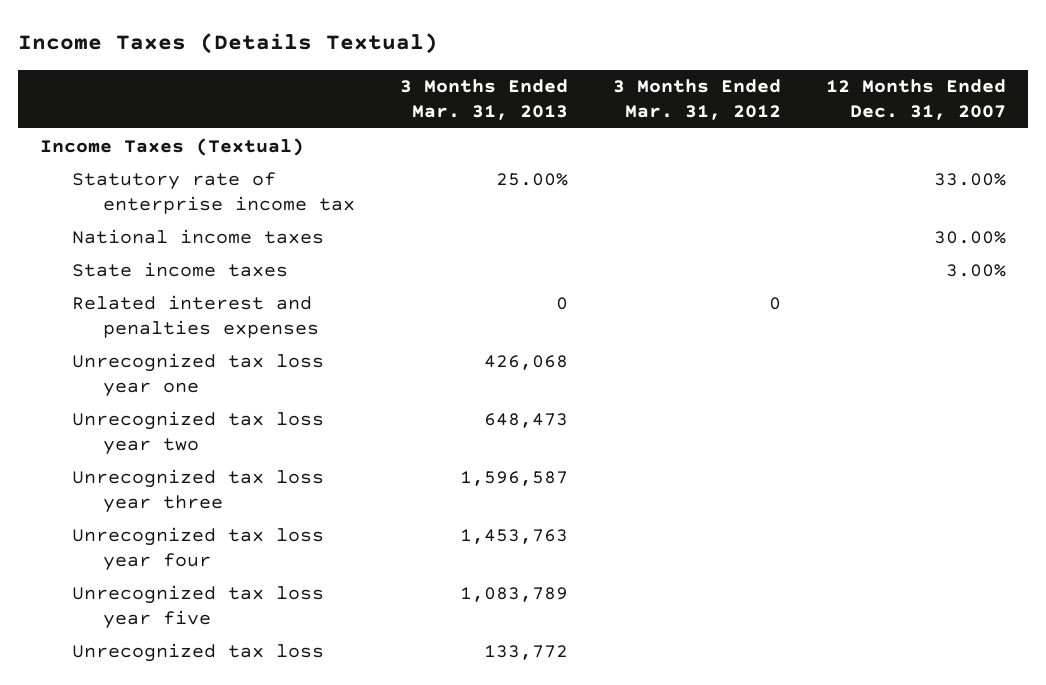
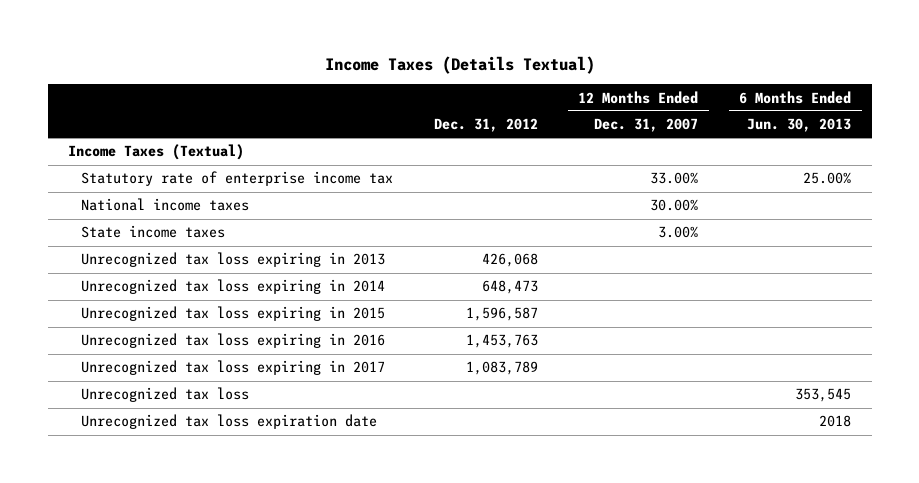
- | 3 Months Ended Mar. 31, 2013 | 3 Months Ended Mar. 31, 2012 | 12 Months Ended Dec. 31, 2007
+ | Dec. 31, 2012 | 12 Months Ended Dec. 31, 2007 | 6 Months Ended Jun. 30, 2013
- Related interest and penalties expenses | 0 | 0 |
- Unrecognized tax loss year one | 426,068 | |
- Unrecognized tax loss year two | 648,473 | |
- Unrecognized tax loss year three | 1,596,587 | |
- Unrecognized tax loss year four | 1,453,763 | |
- Unrecognized tax loss year five | 1,083,789 | |
+ Unrecognized tax loss expiring in 2013 | 426,068 | |
+ Unrecognized tax loss expiring in 2014 | 648,473 | |
+ Unrecognized tax loss expiring in 2015 | 1,596,587 | |
+ Unrecognized tax loss expiring in 2016 | 1,453,763 | |
+ Unrecognized tax loss expiring in 2017 | 1,083,789 | |
+ Unrecognized tax loss expiration date | | | 2018

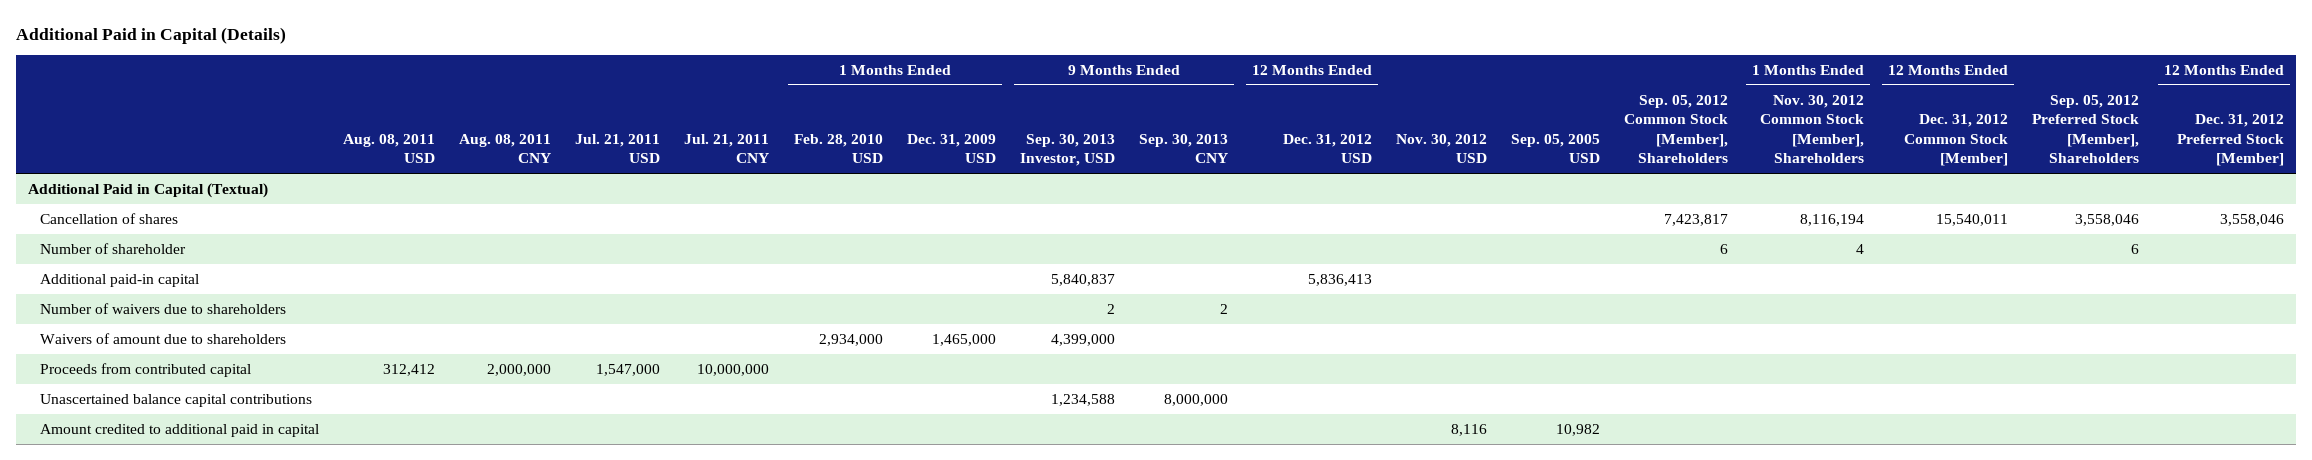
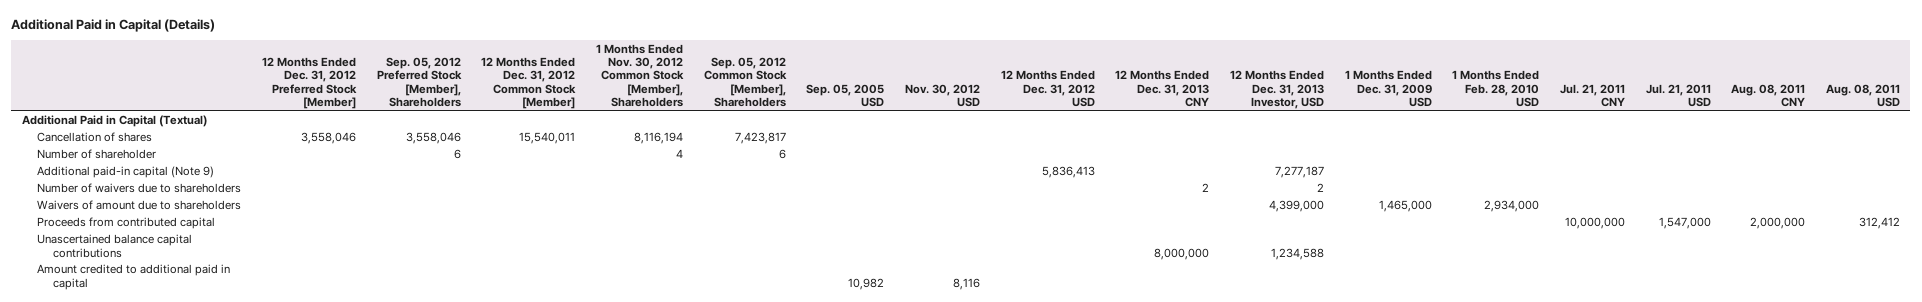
- | Aug. 08, 2011 USD | Aug. 08, 2011 CNY | Jul. 21, 2011 USD | Jul. 21, 2011 CNY | 1 Months Ended Feb. 28, 2010 USD | 1 Months Ended Dec. 31, 2009 USD | 9 Months Ended Sep. 30, 2013 Investor, USD | 9 Months Ended Sep. 30, 2013 CNY | 12 Months Ended Dec. 31, 2012 USD | Nov. 30, 2012 USD | Sep. 05, 2005 USD | Sep. 05, 2012 Common Stock [Member], Shareholders | 1 Months Ended Nov. 30, 2012 Common Stock [Member], Shareholders | 12 Months Ended Dec. 31, 2012 Common Stock [Member] | Sep. 05, 2012 Preferred Stock [Member], Shareholders | 12 Months Ended Dec. 31, 2012 Preferred Stock [Member]
+ | 12 Months Ended Dec. 31, 2012 Preferred Stock [Member] | Sep. 05, 2012 Preferred Stock [Member], Shareholders | 12 Months Ended Dec. 31, 2012 Common Stock [Member] | 1 Months Ended Nov. 30, 2012 Common Stock [Member], Shareholders | Sep. 05, 2012 Common Stock [Member], Shareholders | Sep. 05, 2005 USD | Nov. 30, 2012 USD | 12 Months Ended Dec. 31, 2012 USD | 12 Months Ended Dec. 31, 2013 CNY | 12 Months Ended Dec. 31, 2013 Investor, USD | 1 Months Ended Dec. 31, 2009 USD | 1 Months Ended Feb. 28, 2010 USD | Jul. 21, 2011 CNY | Jul. 21, 2011 USD | Aug. 08, 2011 CNY | Aug. 08, 2011 USD
- Additional paid-in capital | | | | | | | 5,840,837 | | 5,836,413 | | | | | | |
+ Additional paid-in capital (Note 9) | | | | | | | | 5,836,413 | | 7,277,187 | | | | | |

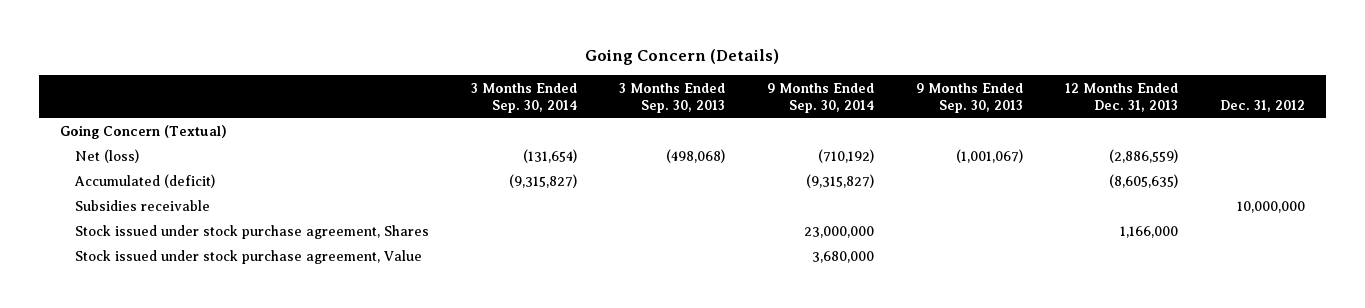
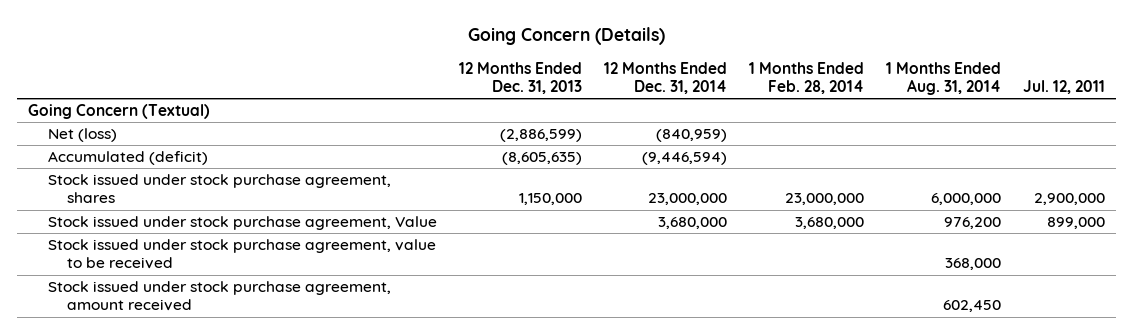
- | 3 Months Ended Sep. 30, 2014 | 3 Months Ended Sep. 30, 2013 | 9 Months Ended Sep. 30, 2014 | 9 Months Ended Sep. 30, 2013 | 12 Months Ended Dec. 31, 2013 | Dec. 31, 2012
+ | 12 Months Ended Dec. 31, 2013 | 12 Months Ended Dec. 31, 2014 | 1 Months Ended Feb. 28, 2014 | 1 Months Ended Aug. 31, 2014 | Jul. 12, 2011
- Net (loss) | (131,654) | (498,068) | (710,192) | (1,001,067) | (2,886,559) |
+ Net (loss) | (2,886,599) | (840,959) | | |
- Subsidies receivable | | | | | | 10,000,000
- Stock issued under stock purchase agreement, Shares | | | 23,000,000 | | 1,166,000 |
+ Stock issued under stock purchase agreement, shares | 1,150,000 | 23,000,000 | 23,000,000 | 6,000,000 | 2,900,000
+ Stock issued under stock purchase agreement, value to be received | | | | 368,000 |
+ Stock issued under stock purchase agreement, amount received | | | | 602,450 |

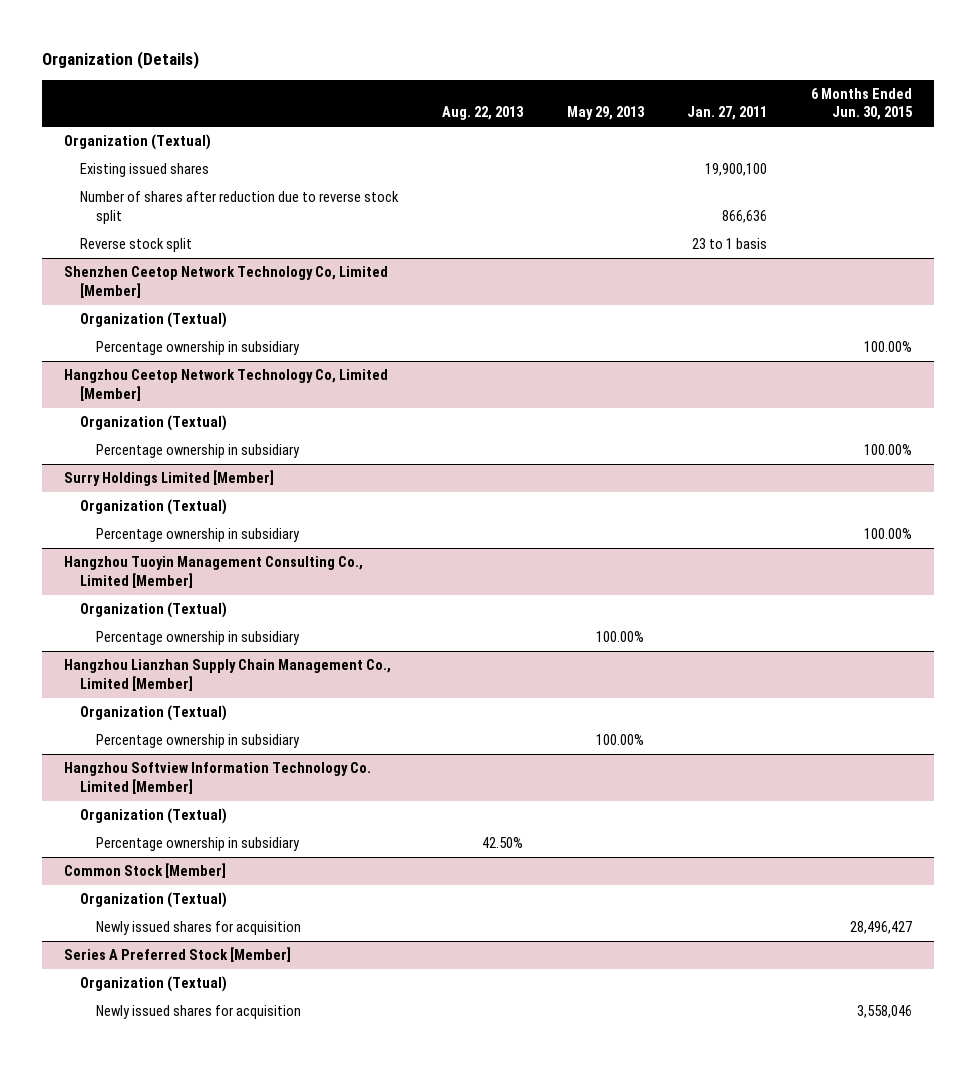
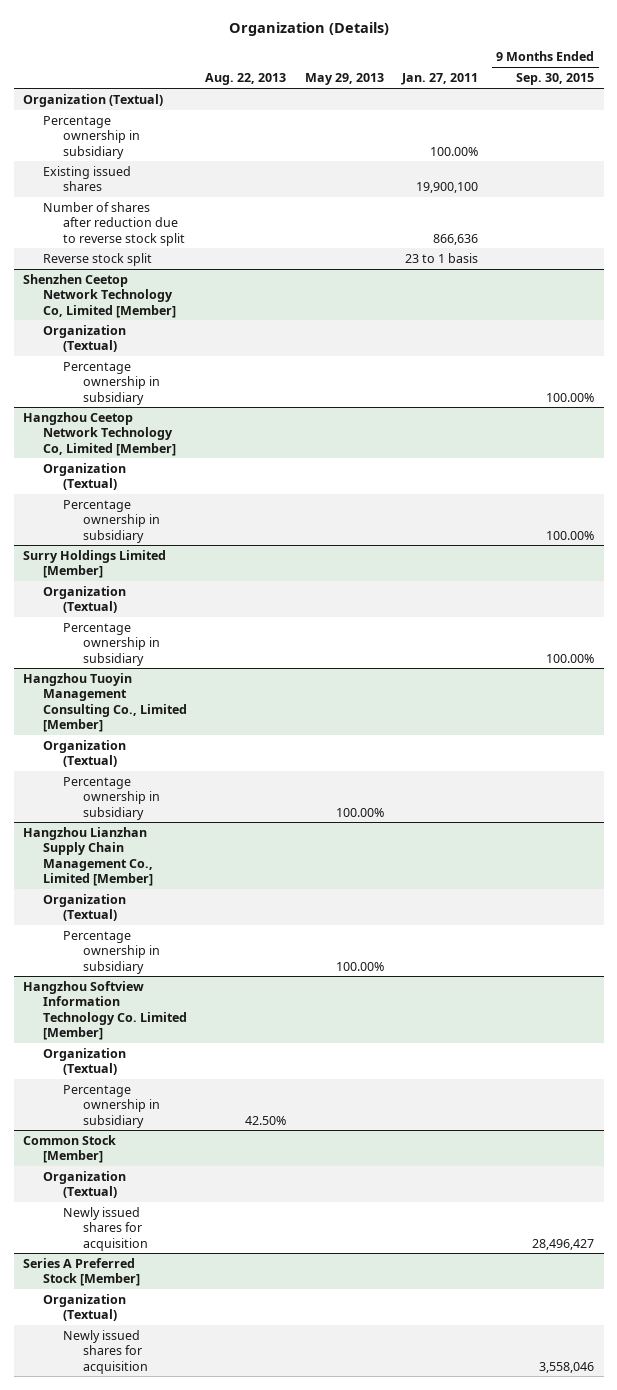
- | Aug. 22, 2013 | May 29, 2013 | Jan. 27, 2011 | 6 Months Ended Jun. 30, 2015
+ | Aug. 22, 2013 | May 29, 2013 | Jan. 27, 2011 | 9 Months Ended Sep. 30, 2015
+ Percentage ownership in subsidiary | | | 100.00% |

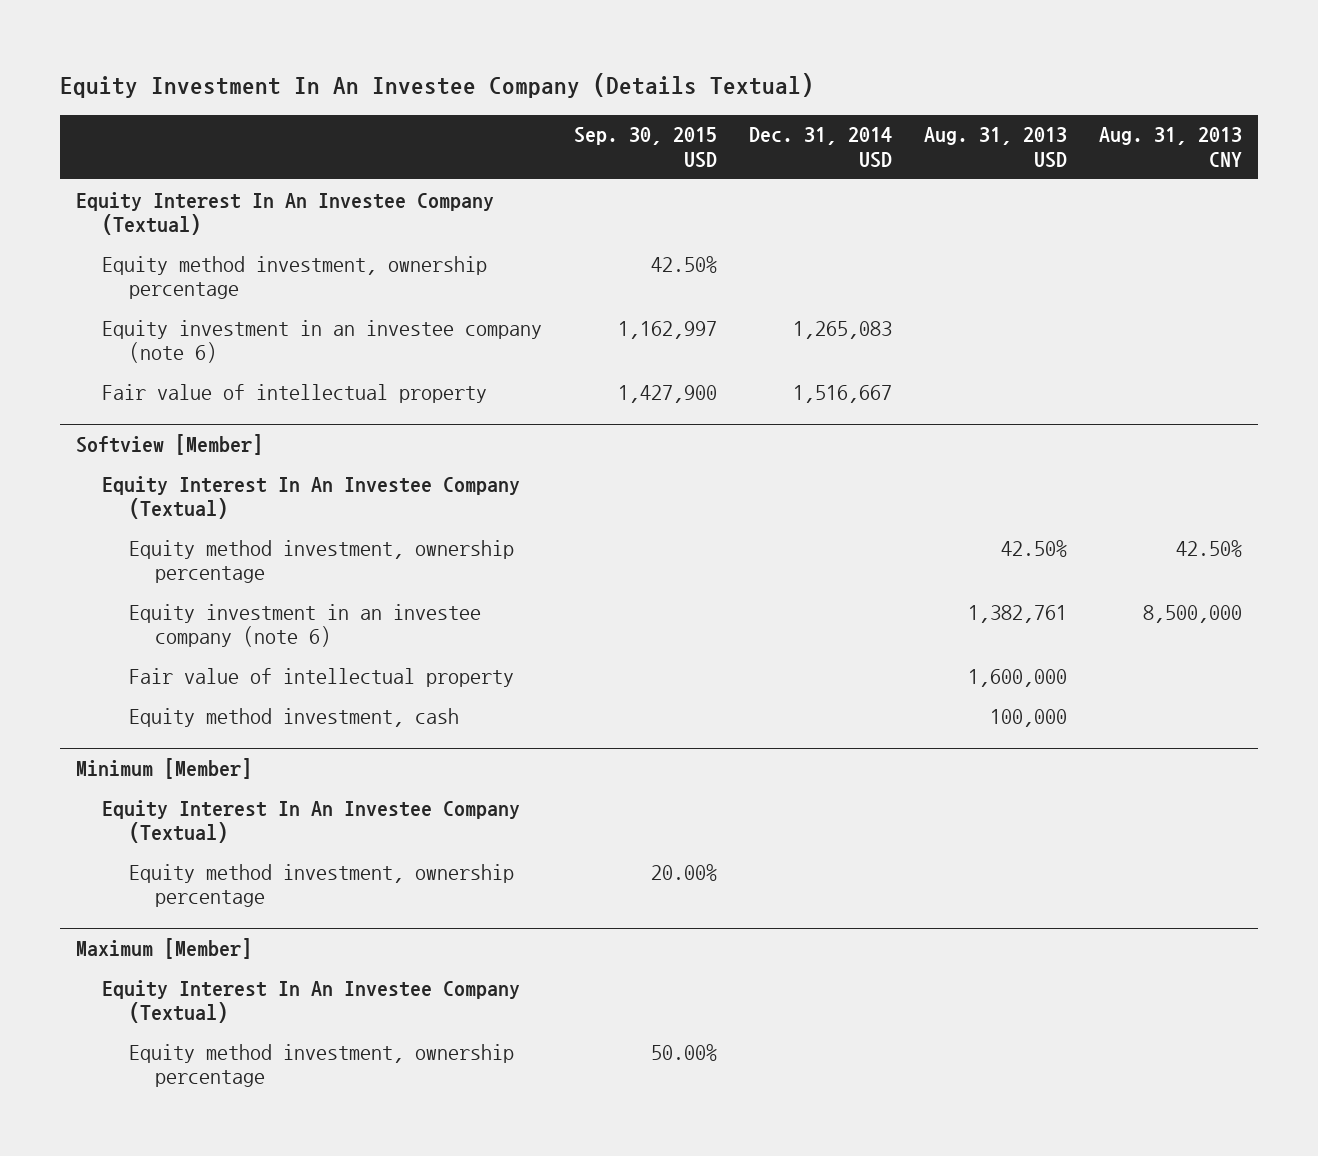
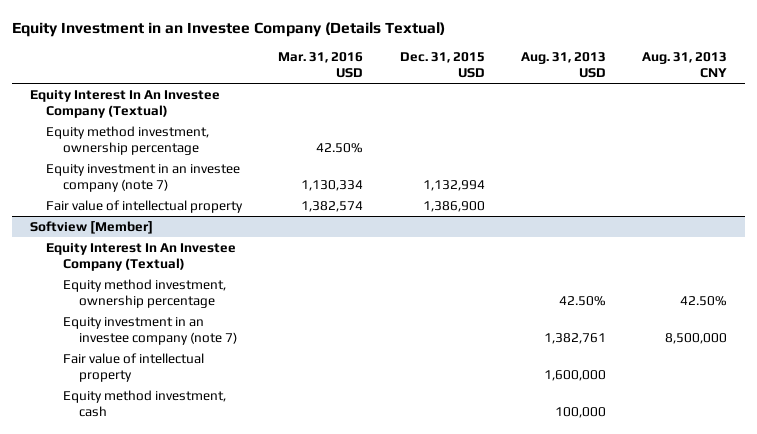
- Equity Investment In An Investee Company (Details Textual)
+ Equity Investment in an Investee Company (Details Textual)
- | Sep. 30, 2015 USD | Dec. 31, 2014 USD | Aug. 31, 2013 USD | Aug. 31, 2013 CNY
+ | Mar. 31, 2016 USD | Dec. 31, 2015 USD | Aug. 31, 2013 USD | Aug. 31, 2013 CNY
- Equity investment in an investee company (note 6) | 1,162,997 | 1,265,083 | |
+ Equity investment in an investee company (note 7) | 1,130,334 | 1,132,994 | |
@ Softview [Member]
- Equity investment in an investee company (note 6) | | | 1,382,761 | 8,500,000
+ Equity investment in an investee company (note 7) | | | 1,382,761 | 8,500,000
- Minimum [Member]
- Equity Interest In An Investee Company (Textual)
- Equity method investment, ownership percentage | 20.00% | | |
- Maximum [Member]
- Equity Interest In An Investee Company (Textual)
- Equity method investment, ownership percentage | 50.00% | | |

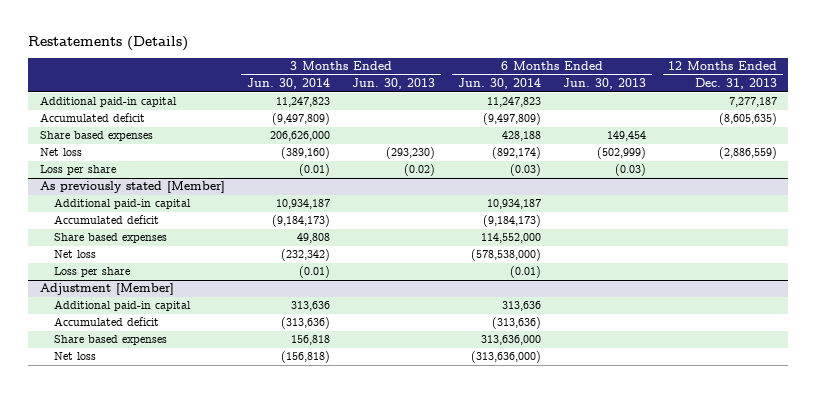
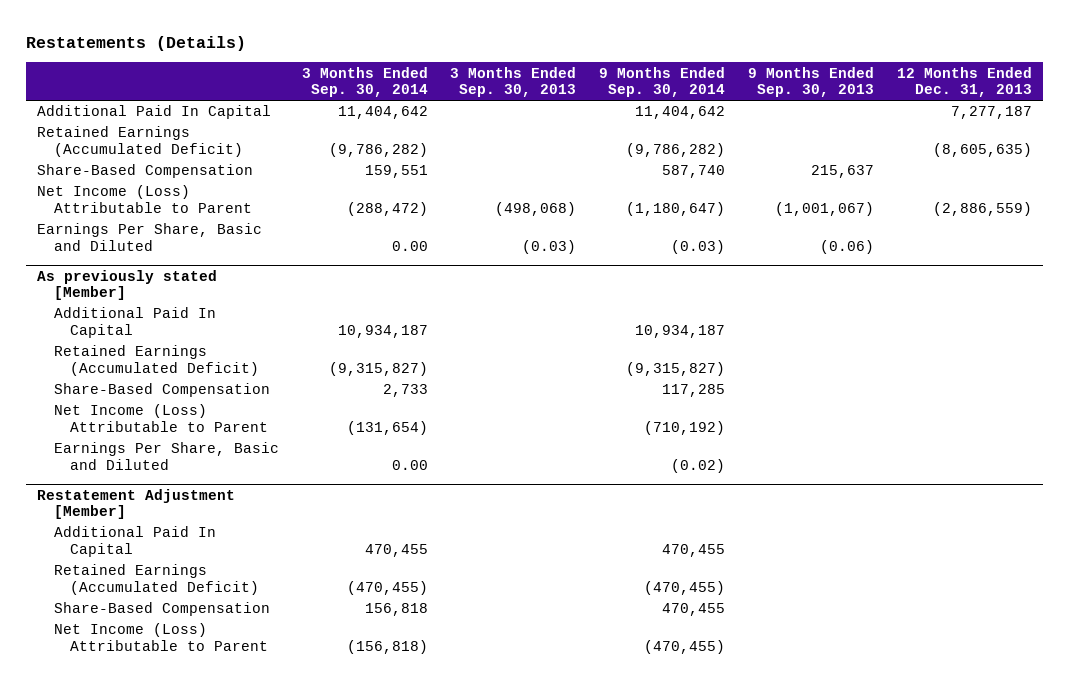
- | 3 Months Ended Jun. 30, 2014 | 3 Months Ended Jun. 30, 2013 | 6 Months Ended Jun. 30, 2014 | 6 Months Ended Jun. 30, 2013 | 12 Months Ended Dec. 31, 2013
+ | 3 Months Ended Sep. 30, 2014 | 3 Months Ended Sep. 30, 2013 | 9 Months Ended Sep. 30, 2014 | 9 Months Ended Sep. 30, 2013 | 12 Months Ended Dec. 31, 2013
- Additional paid-in capital | 11,247,823 | | 11,247,823 | | 7,277,187
- Accumulated deficit | (9,497,809) | | (9,497,809) | | (8,605,635)
- Share based expenses | 206,626,000 | | 428,188 | 149,454 |
- Net loss | (389,160) | (293,230) | (892,174) | (502,999) | (2,886,559)
- Loss per share | (0.01) | (0.02) | (0.03) | (0.03) |
+ Additional Paid In Capital | 11,404,642 | | 11,404,642 | | 7,277,187
+ Retained Earnings (Accumulated Deficit) | (9,786,282) | | (9,786,282) | | (8,605,635)
+ Share-Based Compensation | 159,551 | | 587,740 | 215,637 |
+ Net Income (Loss) Attributable to Parent | (288,472) | (498,068) | (1,180,647) | (1,001,067) | (2,886,559)
+ Earnings Per Share, Basic and Diluted | 0.00 | (0.03) | (0.03) | (0.06) |
@ As previously stated [Member]
- Additional paid-in capital | 10,934,187 | | 10,934,187 | |
- Accumulated deficit | (9,184,173) | | (9,184,173) | |
- Share based expenses | 49,808 | | 114,552,000 | |
- Net loss | (232,342) | | (578,538,000) | |
- Loss per share | (0.01) | | (0.01) | |
- Adjustment [Member]
- Additional paid-in capital | 313,636 | | 313,636 | |
- Accumulated deficit | (313,636) | | (313,636) | |
- Share based expenses | 156,818 | | 313,636,000 | |
- Net loss | (156,818) | | (313,636,000) | |
@ As previously stated [Member]
+ Additional Paid In Capital | 10,934,187 | | 10,934,187 | |
+ Retained Earnings (Accumulated Deficit) | (9,315,827) | | (9,315,827) | |
+ Share-Based Compensation | 2,733 | | 117,285 | |
+ Net Income (Loss) Attributable to Parent | (131,654) | | (710,192) | |
+ Earnings Per Share, Basic and Diluted | 0.00 | | (0.02) | |
+ Restatement Adjustment [Member]
+ Additional Paid In Capital | 470,455 | | 470,455 | |
+ Retained Earnings (Accumulated Deficit) | (470,455) | | (470,455) | |
+ Share-Based Compensation | 156,818 | | 470,455 | |
+ Net Income (Loss) Attributable to Parent | (156,818) | | (470,455) | |

